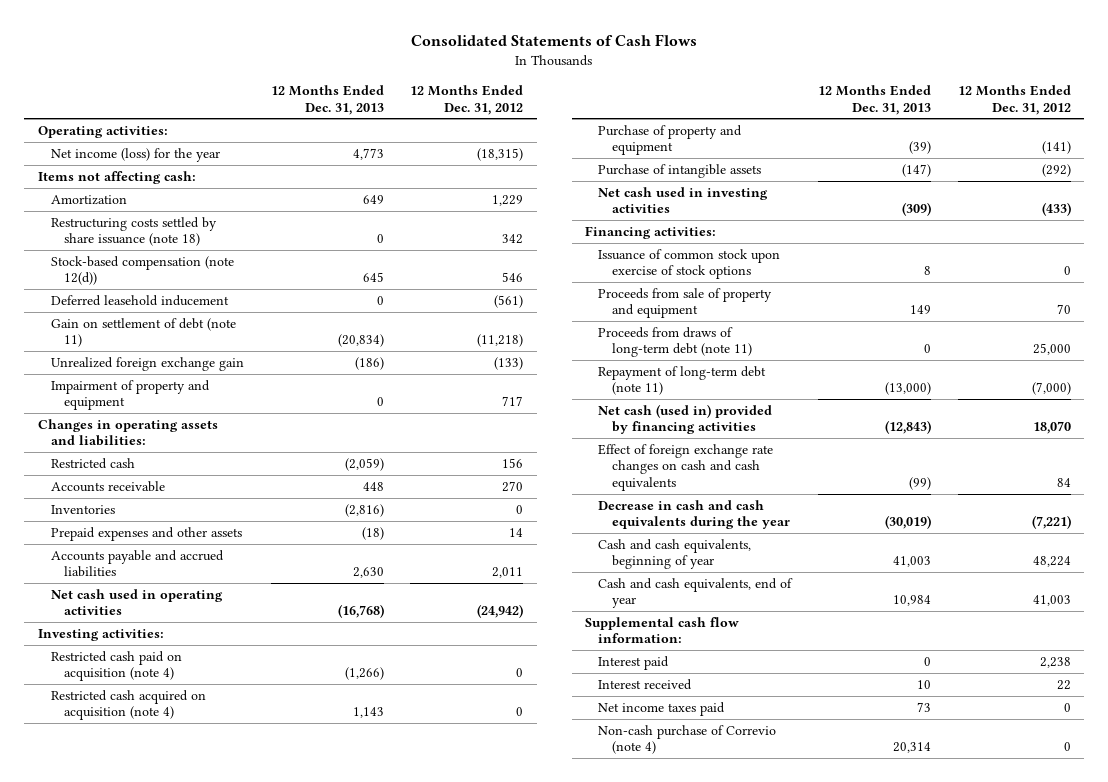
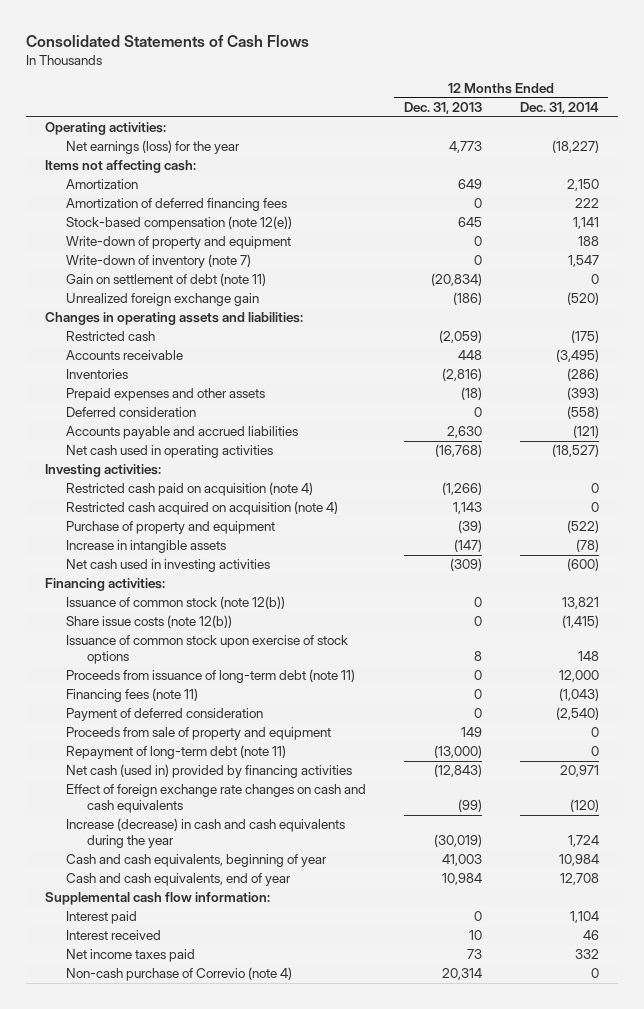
- | 12 Months Ended Dec. 31, 2013 | 12 Months Ended Dec. 31, 2012
+ | 12 Months Ended Dec. 31, 2013 | 12 Months Ended Dec. 31, 2014
- Net income (loss) for the year | 4,773 | (18,315)
+ Net earnings (loss) for the year | 4,773 | (18,227)
- Restructuring costs settled by share issuance (note 18) | 0 | 342
- Stock-based compensation (note 12(d)) | 645 | 546
- Deferred leasehold inducement | 0 | (561)
+ Amortization of deferred financing fees | 0 | 222
+ Stock-based compensation (note 12(e)) | 645 | 1,141
+ Write-down of property and equipment | 0 | 188
+ Write-down of inventory (note 7) | 0 | 1,547
- Impairment of property and equipment | 0 | 717
+ Deferred consideration | 0 | (558)
- Purchase of intangible assets | (147) | (292)
+ Increase in intangible assets | (147) | (78)
+ Issuance of common stock (note 12(b)) | 0 | 13,821
+ Share issue costs (note 12(b)) | 0 | (1,415)
+ Proceeds from issuance of long-term debt (note 11) | 0 | 12,000
+ Financing fees (note 11) | 0 | (1,043)
+ Payment of deferred consideration | 0 | (2,540)
- Proceeds from draws of long-term debt (note 11) | 0 | 25,000
- Decrease in cash and cash equivalents during the year | (30,019) | (7,221)
+ Increase (decrease) in cash and cash equivalents during the year | (30,019) | 1,724

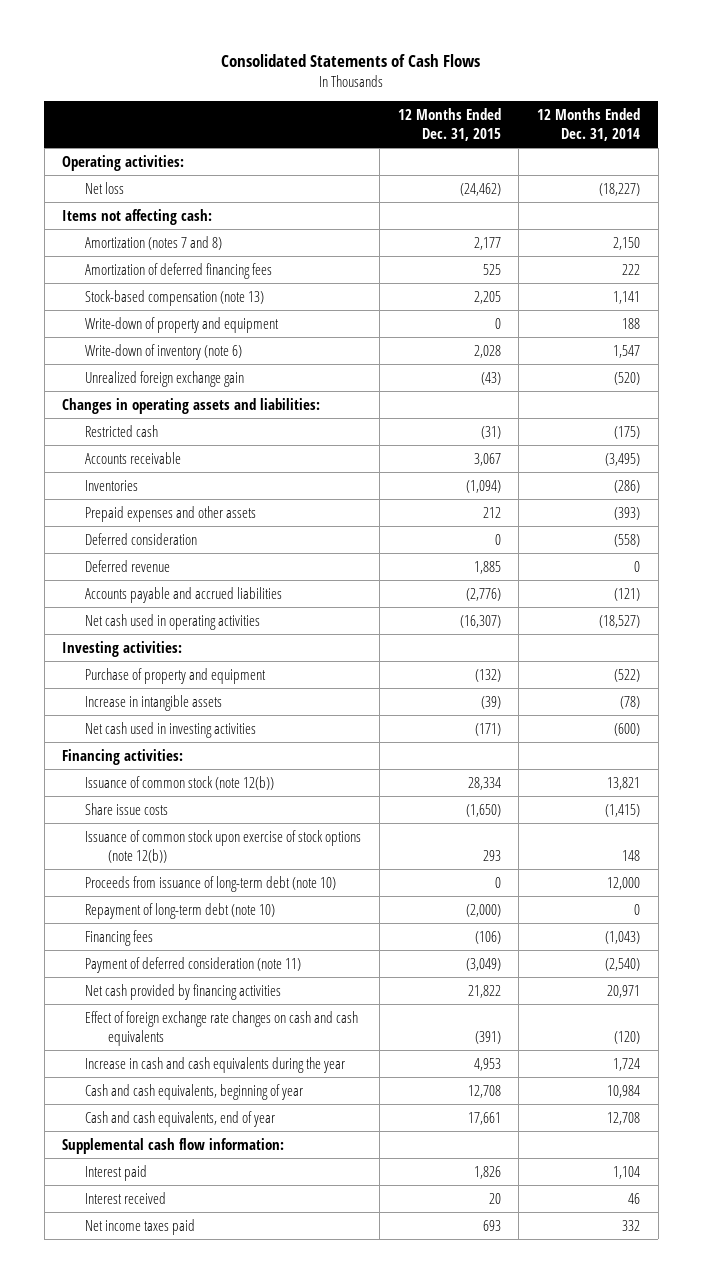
- | 12 Months Ended Dec. 31, 2013 | 12 Months Ended Dec. 31, 2014
+ | 12 Months Ended Dec. 31, 2015 | 12 Months Ended Dec. 31, 2014
- Net earnings (loss) for the year | 4,773 | (18,227)
+ Net loss | (24,462) | (18,227)
- Amortization | 649 | 2,150
+ Amortization (notes 7 and 8) | 2,177 | 2,150
- Stock-based compensation (note 12(e)) | 645 | 1,141
+ Stock-based compensation (note 13) | 2,205 | 1,141
- Write-down of inventory (note 7) | 0 | 1,547
- Gain on settlement of debt (note 11) | (20,834) | 0
+ Write-down of inventory (note 6) | 2,028 | 1,547
+ Deferred revenue | 1,885 | 0
- Restricted cash paid on acquisition (note 4) | (1,266) | 0
- Restricted cash acquired on acquisition (note 4) | 1,143 | 0
- Share issue costs (note 12(b)) | 0 | (1,415)
- Issuance of common stock upon exercise of stock options | 8 | 148
- Proceeds from issuance of long-term debt (note 11) | 0 | 12,000
- Financing fees (note 11) | 0 | (1,043)
- Payment of deferred consideration | 0 | (2,540)
- Proceeds from sale of property and equipment | 149 | 0
- Repayment of long-term debt (note 11) | (13,000) | 0
- Net cash (used in) provided by financing activities | (12,843) | 20,971
+ Share issue costs | (1,650) | (1,415)
+ Issuance of common stock upon exercise of stock options (note 12(b)) | 293 | 148
+ Proceeds from issuance of long-term debt (note 10) | 0 | 12,000
+ Repayment of long-term debt (note 10) | (2,000) | 0
+ Financing fees | (106) | (1,043)
+ Payment of deferred consideration (note 11) | (3,049) | (2,540)
+ Net cash provided by financing activities | 21,822 | 20,971
- Increase (decrease) in cash and cash equivalents during the year | (30,019) | 1,724
+ Increase in cash and cash equivalents during the year | 4,953 | 1,724
- Non-cash purchase of Correvio (note 4) | 20,314 | 0

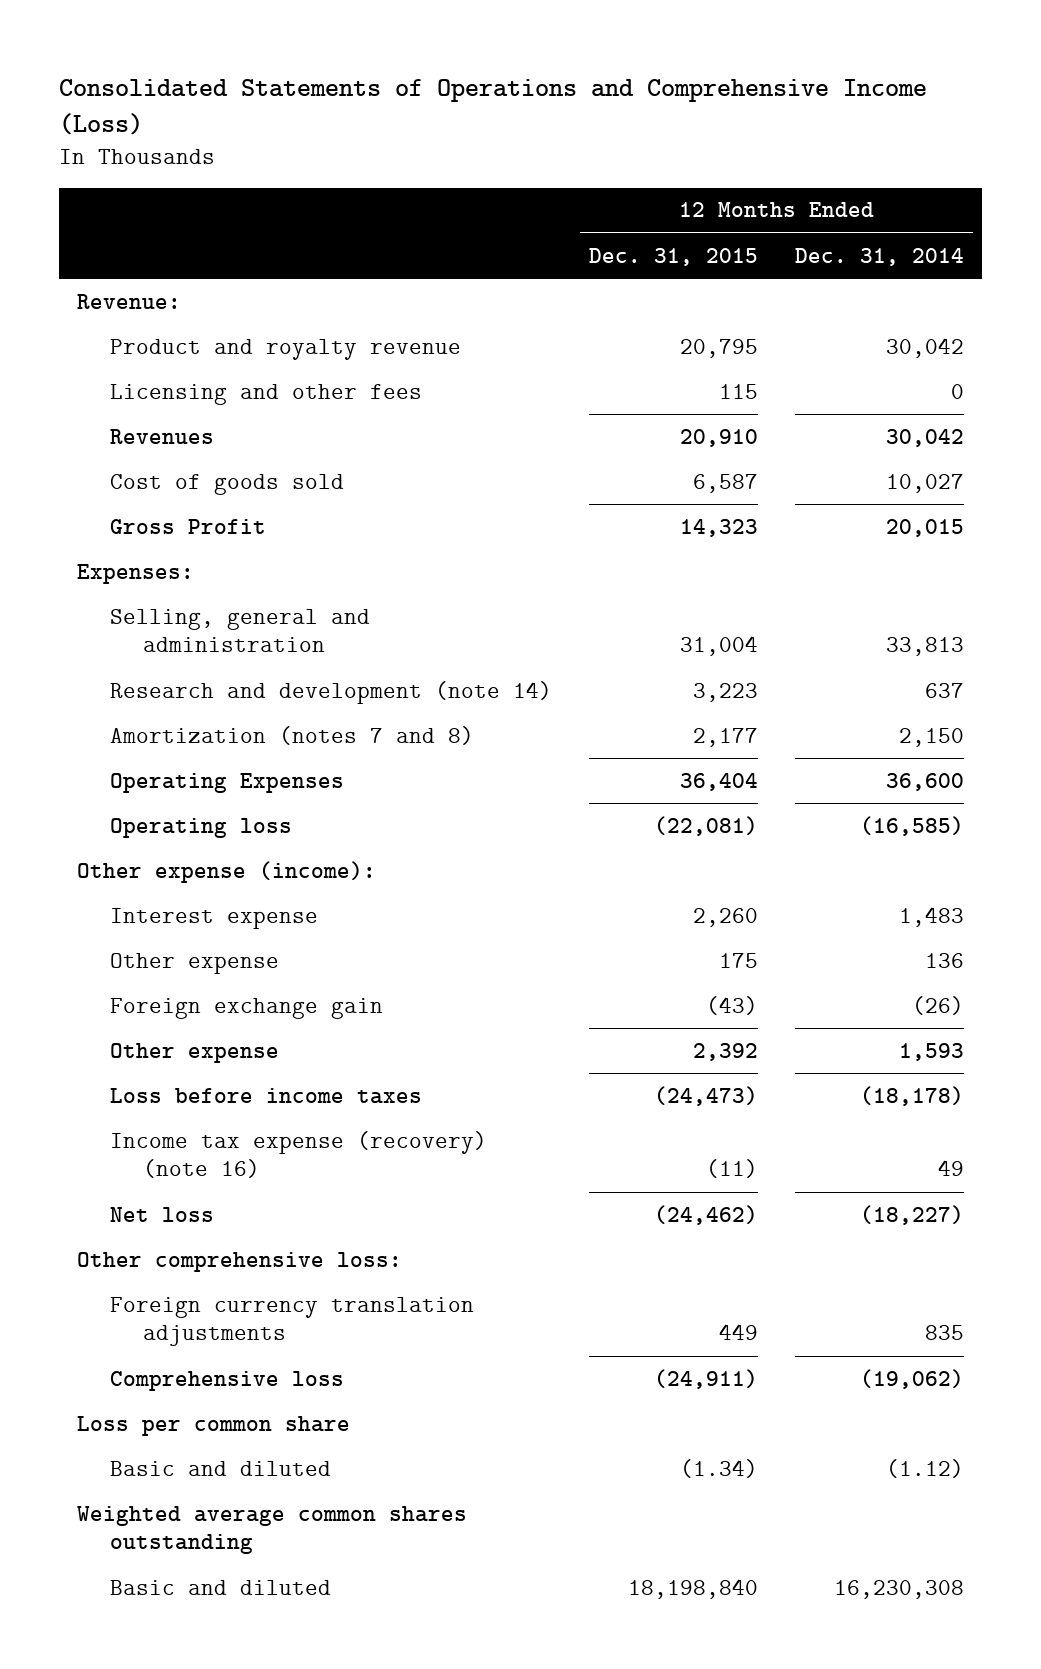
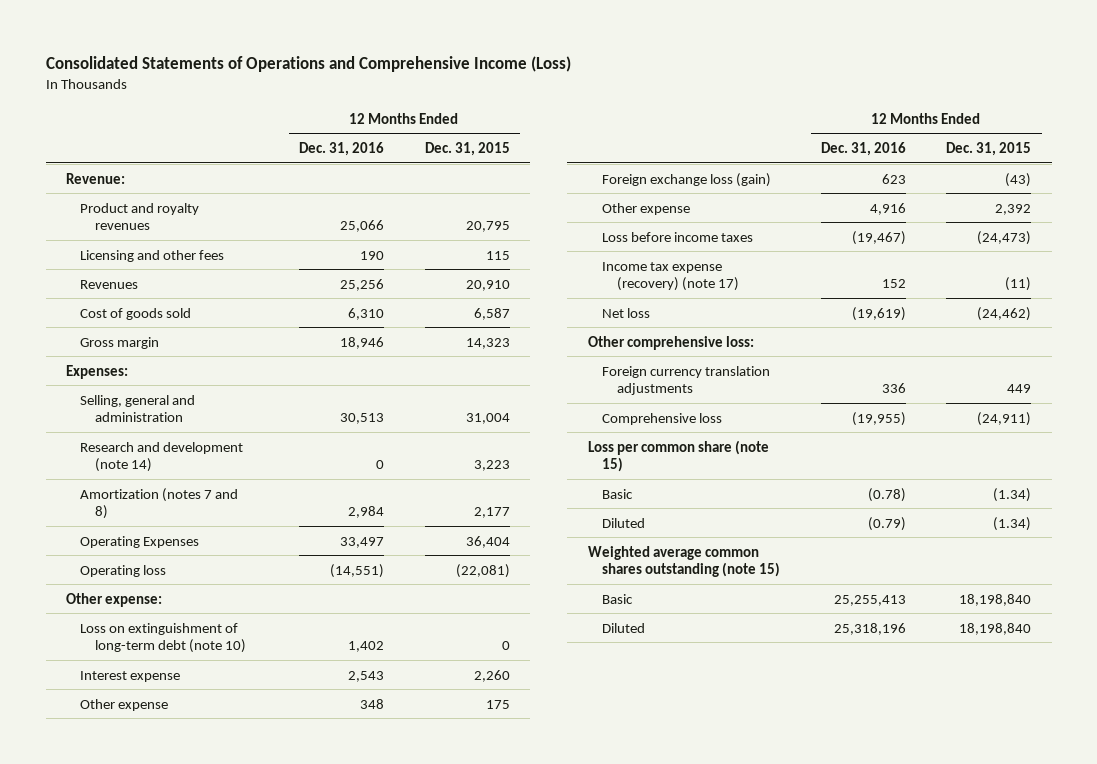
- | 12 Months Ended Dec. 31, 2015 | 12 Months Ended Dec. 31, 2014
+ | 12 Months Ended Dec. 31, 2016 | 12 Months Ended Dec. 31, 2015
- Product and royalty revenue | 20,795 | 30,042
+ Product and royalty revenues | 25,066 | 20,795
- Gross Profit | 14,323 | 20,015
+ Gross margin | 18,946 | 14,323
- Other expense (income):
+ Other expense:
+ Loss on extinguishment of long-term debt (note 10) | 1,402 | 0
- Foreign exchange gain | (43) | (26)
+ Foreign exchange loss (gain) | 623 | (43)
- Income tax expense (recovery) (note 16) | (11) | 49
+ Income tax expense (recovery) (note 17) | 152 | (11)
- Loss per common share
- Basic and diluted | (1.34) | (1.12)
- Weighted average common shares outstanding
- Basic and diluted | 18,198,840 | 16,230,308
+ Loss per common share (note 15)
+ Basic | (0.78) | (1.34)
+ Diluted | (0.79) | (1.34)
+ Weighted average common shares outstanding (note 15)
+ Basic | 25,255,413 | 18,198,840
+ Diluted | 25,318,196 | 18,198,840

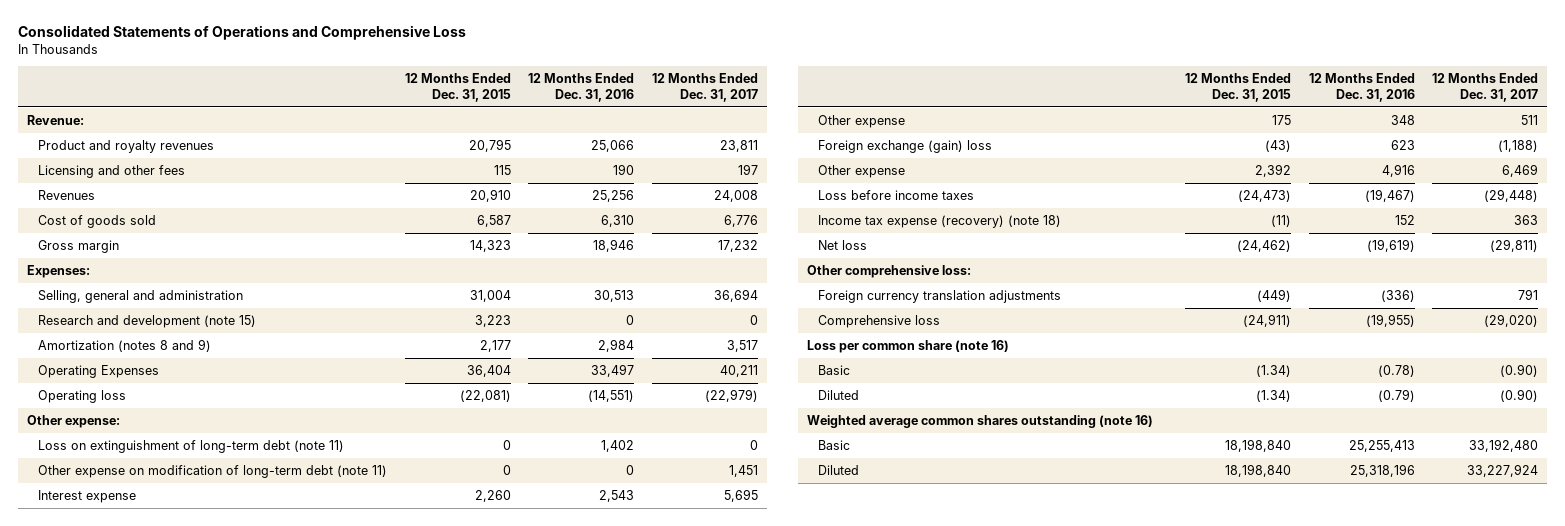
- Consolidated Statements of Operations and Comprehensive Income (Loss)
+ Consolidated Statements of Operations and Comprehensive Loss
- | 12 Months Ended Dec. 31, 2016 | 12 Months Ended Dec. 31, 2015
+ | 12 Months Ended Dec. 31, 2015 | 12 Months Ended Dec. 31, 2016 | 12 Months Ended Dec. 31, 2017
- Research and development (note 14) | 0 | 3,223
- Amortization (notes 7 and 8) | 2,984 | 2,177
+ Research and development (note 15) | 3,223 | 0 | 0
+ Amortization (notes 8 and 9) | 2,177 | 2,984 | 3,517
- Loss on extinguishment of long-term debt (note 10) | 1,402 | 0
+ Loss on extinguishment of long-term debt (note 11) | 0 | 1,402 | 0
+ Other expense on modification of long-term debt (note 11) | 0 | 0 | 1,451
- Foreign exchange loss (gain) | 623 | (43)
+ Foreign exchange (gain) loss | (43) | 623 | (1,188)
- Income tax expense (recovery) (note 17) | 152 | (11)
+ Income tax expense (recovery) (note 18) | (11) | 152 | 363
- Foreign currency translation adjustments | 336 | 449
+ Foreign currency translation adjustments | (449) | (336) | 791
- Loss per common share (note 15)
+ Loss per common share (note 16)
- Weighted average common shares outstanding (note 15)
+ Weighted average common shares outstanding (note 16)

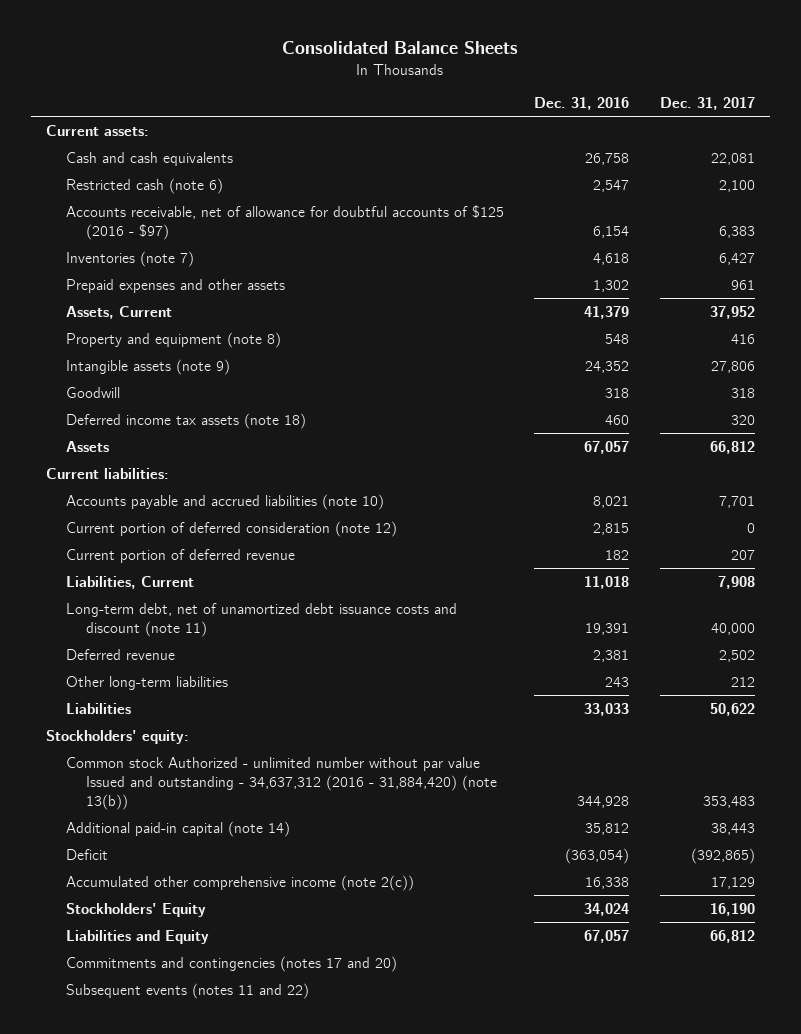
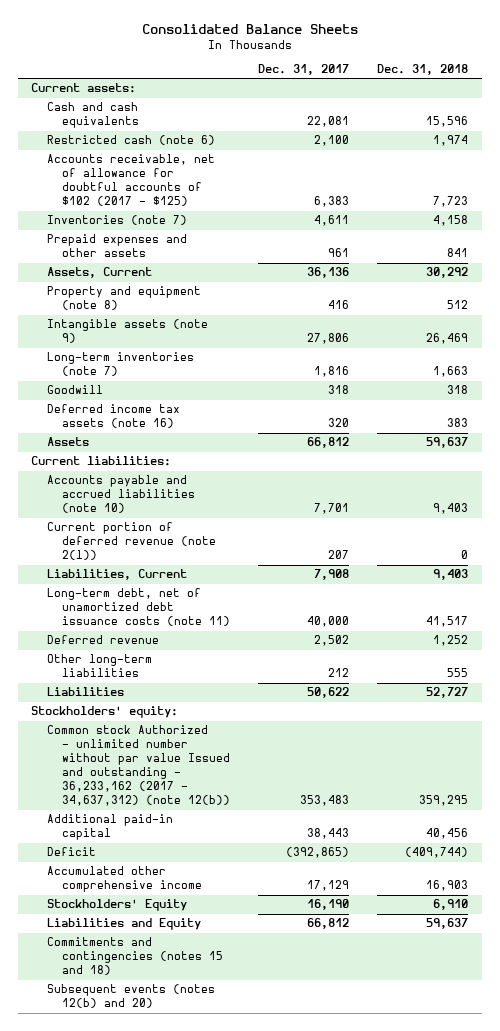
- | Dec. 31, 2016 | Dec. 31, 2017
+ | Dec. 31, 2017 | Dec. 31, 2018
- Accounts receivable, net of allowance for doubtful accounts of $125 (2016 - $97) | 6,154 | 6,383
- Inventories (note 7) | 4,618 | 6,427
+ Accounts receivable, net of allowance for doubtful accounts of $102 (2017 - $125) | 6,383 | 7,723
+ Inventories (note 7) | 4,611 | 4,158
- Assets, Current | 41,379 | 37,952
+ Assets, Current | 36,136 | 30,292
+ Long-term inventories (note 7) | 1,816 | 1,663
- Deferred income tax assets (note 18) | 460 | 320
+ Deferred income tax assets (note 16) | 320 | 383
- Current portion of deferred consideration (note 12) | 2,815 | 0
- Current portion of deferred revenue | 182 | 207
+ Current portion of deferred revenue (note 2(l)) | 207 | 0
- Long-term debt, net of unamortized debt issuance costs and discount (note 11) | 19,391 | 40,000
+ Long-term debt, net of unamortized debt issuance costs (note 11) | 40,000 | 41,517
- Common stock Authorized - unlimited number without par value Issued and outstanding - 34,637,312 (2016 - 31,884,420) (note 13(b)) | 344,928 | 353,483
- Additional paid-in capital (note 14) | 35,812 | 38,443
+ Common stock Authorized - unlimited number without par value Issued and outstanding - 36,233,162 (2017 - 34,637,312) (note 12(b)) | 353,483 | 359,295
+ Additional paid-in capital | 38,443 | 40,456
- Accumulated other comprehensive income (note 2(c)) | 16,338 | 17,129
+ Accumulated other comprehensive income | 17,129 | 16,903
- Commitments and contingencies (notes 17 and 20)
- Subsequent events (notes 11 and 22)
+ Commitments and contingencies (notes 15 and 18)
+ Subsequent events (notes 12(b) and 20)

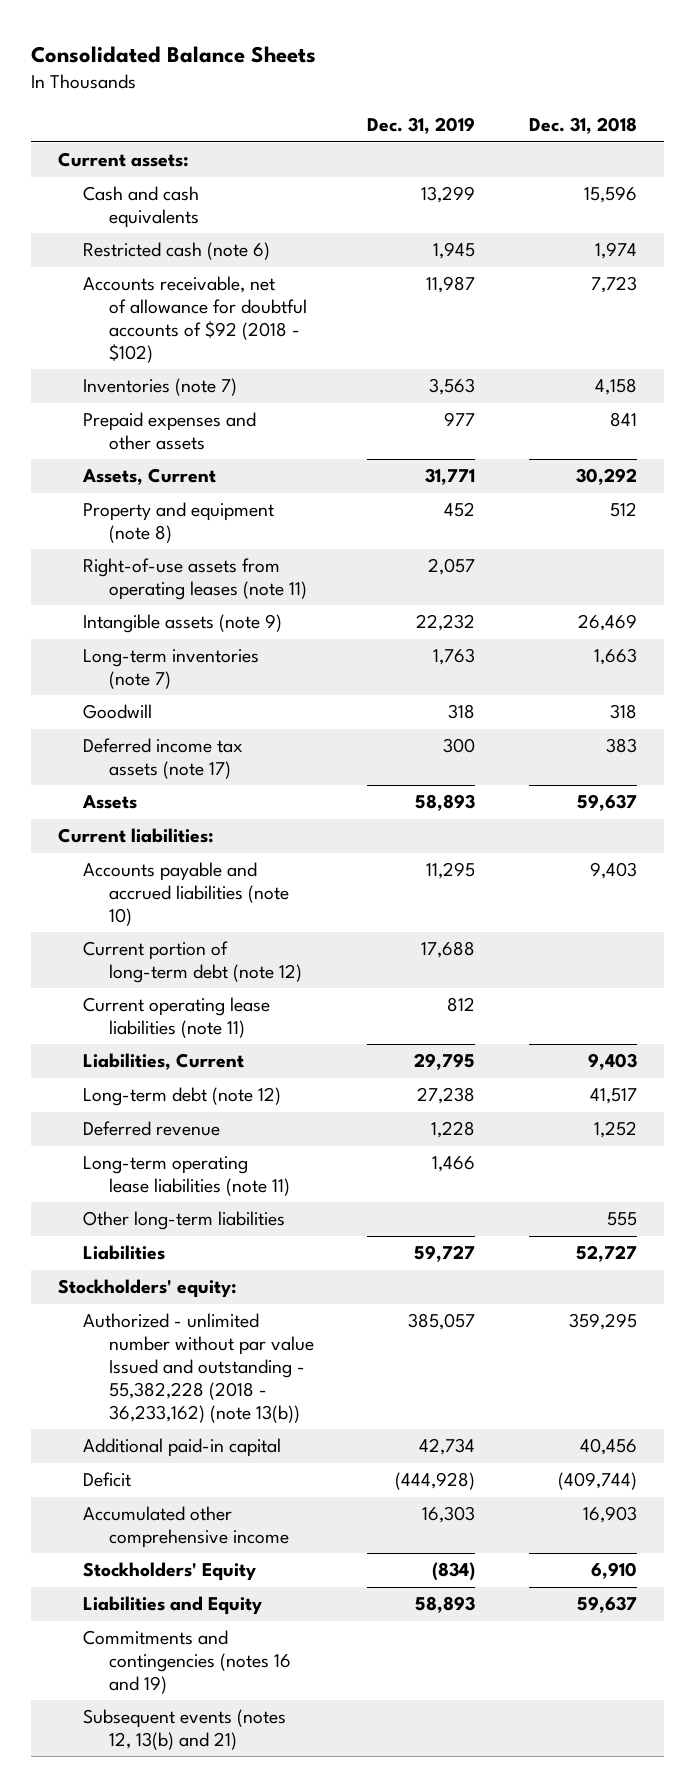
- | Dec. 31, 2017 | Dec. 31, 2018
+ | Dec. 31, 2019 | Dec. 31, 2018
- Accounts receivable, net of allowance for doubtful accounts of $102 (2017 - $125) | 6,383 | 7,723
+ Accounts receivable, net of allowance for doubtful accounts of $92 (2018 - $102) | 11,987 | 7,723
+ Right-of-use assets from operating leases (note 11) | 2,057 |
- Deferred income tax assets (note 16) | 320 | 383
+ Deferred income tax assets (note 17) | 300 | 383
- Current portion of deferred revenue (note 2(l)) | 207 | 0
+ Current portion of long-term debt (note 12) | 17,688 |
+ Current operating lease liabilities (note 11) | 812 |
- Long-term debt, net of unamortized debt issuance costs (note 11) | 40,000 | 41,517
+ Long-term debt (note 12) | 27,238 | 41,517
+ Long-term operating lease liabilities (note 11) | 1,466 |
- Common stock Authorized - unlimited number without par value Issued and outstanding - 36,233,162 (2017 - 34,637,312) (note 12(b)) | 353,483 | 359,295
+ Authorized - unlimited number without par value Issued and outstanding - 55,382,228 (2018 - 36,233,162) (note 13(b)) | 385,057 | 359,295
- Commitments and contingencies (notes 15 and 18)
- Subsequent events (notes 12(b) and 20)
+ Commitments and contingencies (notes 16 and 19)
+ Subsequent events (notes 12, 13(b) and 21)

